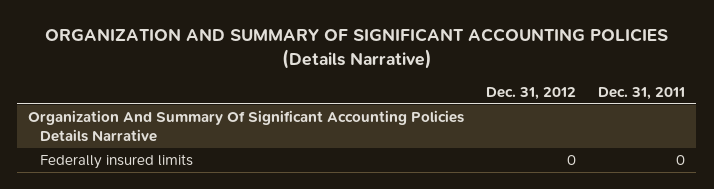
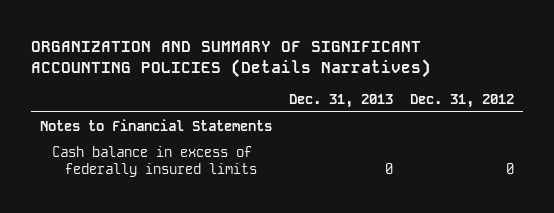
- ORGANIZATION AND SUMMARY OF SIGNIFICANT ACCOUNTING POLICIES (Details Narrative)
+ ORGANIZATION AND SUMMARY OF SIGNIFICANT ACCOUNTING POLICIES (Details Narratives)
- | Dec. 31, 2012 | Dec. 31, 2011
+ | Dec. 31, 2013 | Dec. 31, 2012
- Organization And Summary Of Significant Accounting Policies Details Narrative
- Federally insured limits | 0 | 0
+ Notes to Financial Statements
+ Cash balance in excess of federally insured limits | 0 | 0

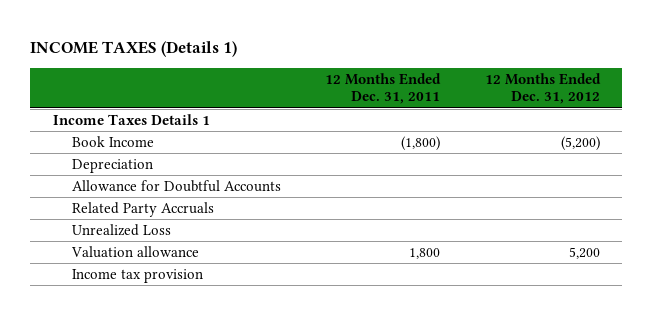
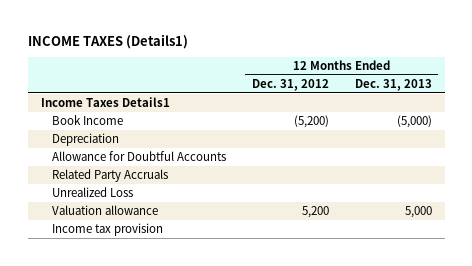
- INCOME TAXES (Details 1)
+ INCOME TAXES (Details1)
- | 12 Months Ended Dec. 31, 2011 | 12 Months Ended Dec. 31, 2012
+ | 12 Months Ended Dec. 31, 2012 | 12 Months Ended Dec. 31, 2013
- Income Taxes Details 1
+ Income Taxes Details1

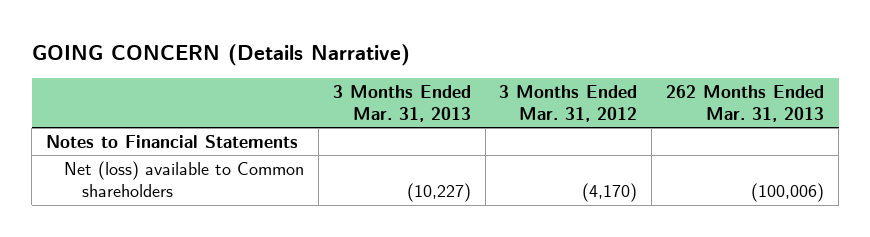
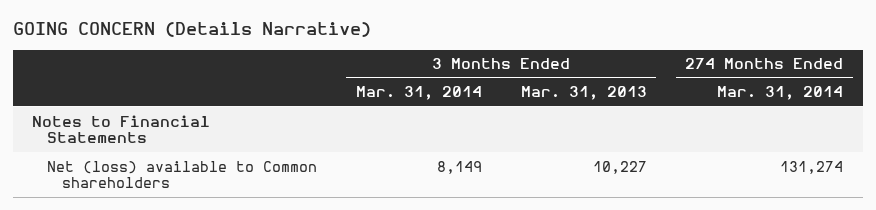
- | 3 Months Ended Mar. 31, 2013 | 3 Months Ended Mar. 31, 2012 | 262 Months Ended Mar. 31, 2013
+ | 3 Months Ended Mar. 31, 2014 | 3 Months Ended Mar. 31, 2013 | 274 Months Ended Mar. 31, 2014
- Net (loss) available to Common shareholders | (10,227) | (4,170) | (100,006)
+ Net (loss) available to Common shareholders | 8,149 | 10,227 | 131,274

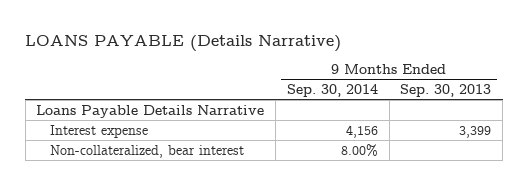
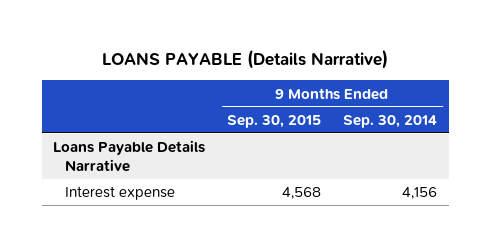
- | 9 Months Ended Sep. 30, 2014 | 9 Months Ended Sep. 30, 2013
+ | 9 Months Ended Sep. 30, 2015 | 9 Months Ended Sep. 30, 2014
- Non-collateralized, bear interest | 8.00% |

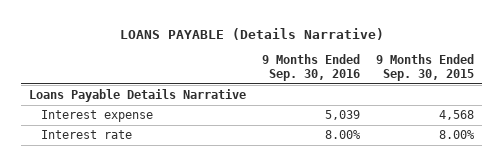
- | 9 Months Ended Sep. 30, 2015 | 9 Months Ended Sep. 30, 2014
+ | 9 Months Ended Sep. 30, 2016 | 9 Months Ended Sep. 30, 2015
+ Interest rate | 8.00% | 8.00%

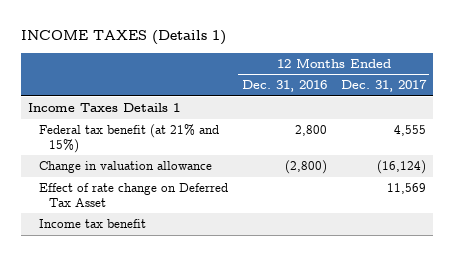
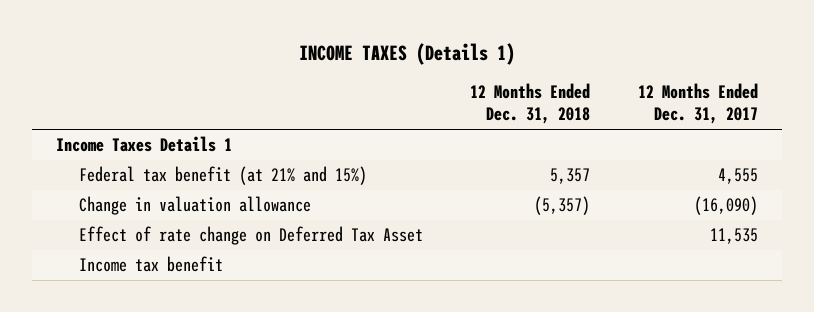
- | 12 Months Ended Dec. 31, 2016 | 12 Months Ended Dec. 31, 2017
+ | 12 Months Ended Dec. 31, 2018 | 12 Months Ended Dec. 31, 2017
- Change in valuation allowance | (2,800) | (16,124)
- Effect of rate change on Deferred Tax Asset | | 11,569
+ Change in valuation allowance | (5,357) | (16,090)
+ Effect of rate change on Deferred Tax Asset | | 11,535

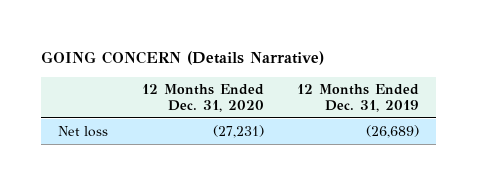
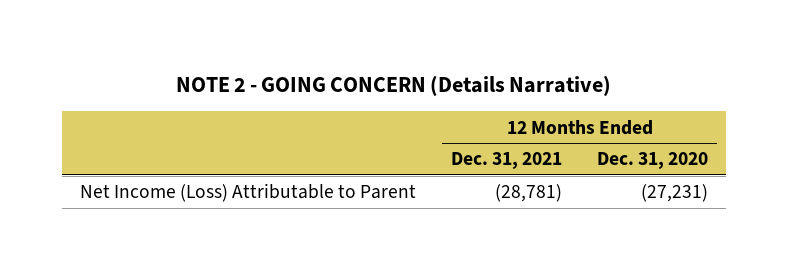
- GOING CONCERN (Details Narrative)
+ NOTE 2 - GOING CONCERN (Details Narrative)
- | 12 Months Ended Dec. 31, 2020 | 12 Months Ended Dec. 31, 2019
+ | 12 Months Ended Dec. 31, 2021 | 12 Months Ended Dec. 31, 2020
- Net loss | (27,231) | (26,689)
+ Net Income (Loss) Attributable to Parent | (28,781) | (27,231)

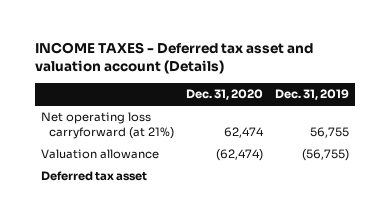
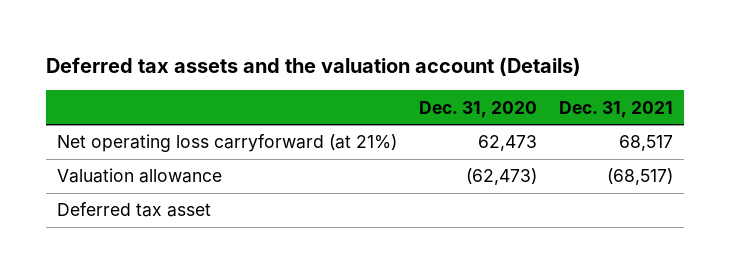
- INCOME TAXES - Deferred tax asset and valuation account (Details)
+ Deferred tax assets and the valuation account (Details)
- | Dec. 31, 2020 | Dec. 31, 2019
+ | Dec. 31, 2020 | Dec. 31, 2021
- Net operating loss carryforward (at 21%) | 62,474 | 56,755
- Valuation allowance | (62,474) | (56,755)
+ Net operating loss carryforward (at 21%) | 62,473 | 68,517
+ Valuation allowance | (62,473) | (68,517)

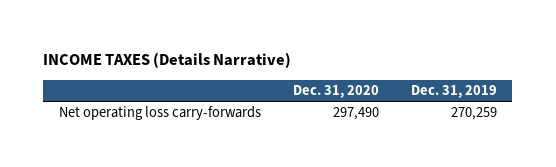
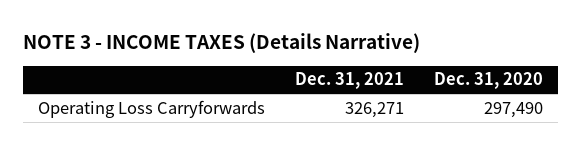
- INCOME TAXES (Details Narrative)
+ NOTE 3 - INCOME TAXES (Details Narrative)
- | Dec. 31, 2020 | Dec. 31, 2019
+ | Dec. 31, 2021 | Dec. 31, 2020
- Net operating loss carry-forwards | 297,490 | 270,259
+ Operating Loss Carryforwards | 326,271 | 297,490

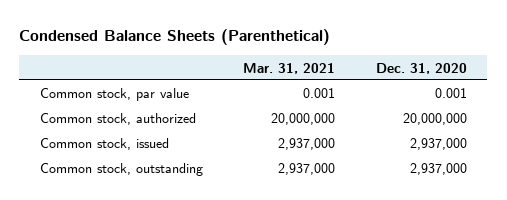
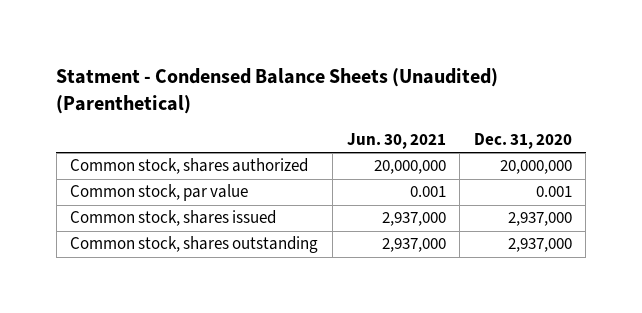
- Condensed Balance Sheets (Parenthetical)
+ Statment - Condensed Balance Sheets (Unaudited) (Parenthetical)
- | Mar. 31, 2021 | Dec. 31, 2020
+ | Jun. 30, 2021 | Dec. 31, 2020
+ Common stock, shares authorized | 20,000,000 | 20,000,000
- Common stock, authorized | 20,000,000 | 20,000,000
- Common stock, issued | 2,937,000 | 2,937,000
- Common stock, outstanding | 2,937,000 | 2,937,000
+ Common stock, shares issued | 2,937,000 | 2,937,000
+ Common stock, shares outstanding | 2,937,000 | 2,937,000

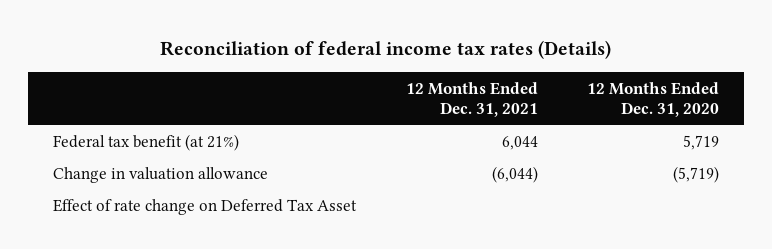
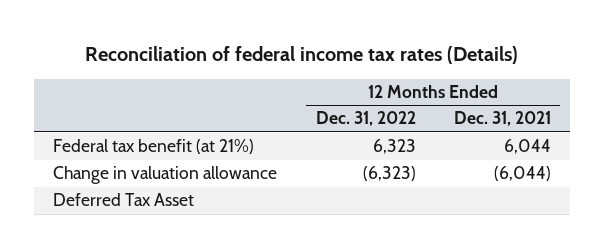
- | 12 Months Ended Dec. 31, 2021 | 12 Months Ended Dec. 31, 2020
+ | 12 Months Ended Dec. 31, 2022 | 12 Months Ended Dec. 31, 2021
- Effect of rate change on Deferred Tax Asset
+ Deferred Tax Asset

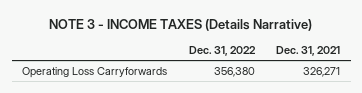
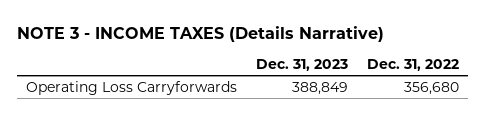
- | Dec. 31, 2022 | Dec. 31, 2021
+ | Dec. 31, 2023 | Dec. 31, 2022
- Operating Loss Carryforwards | 356,380 | 326,271
+ Operating Loss Carryforwards | 388,849 | 356,680

